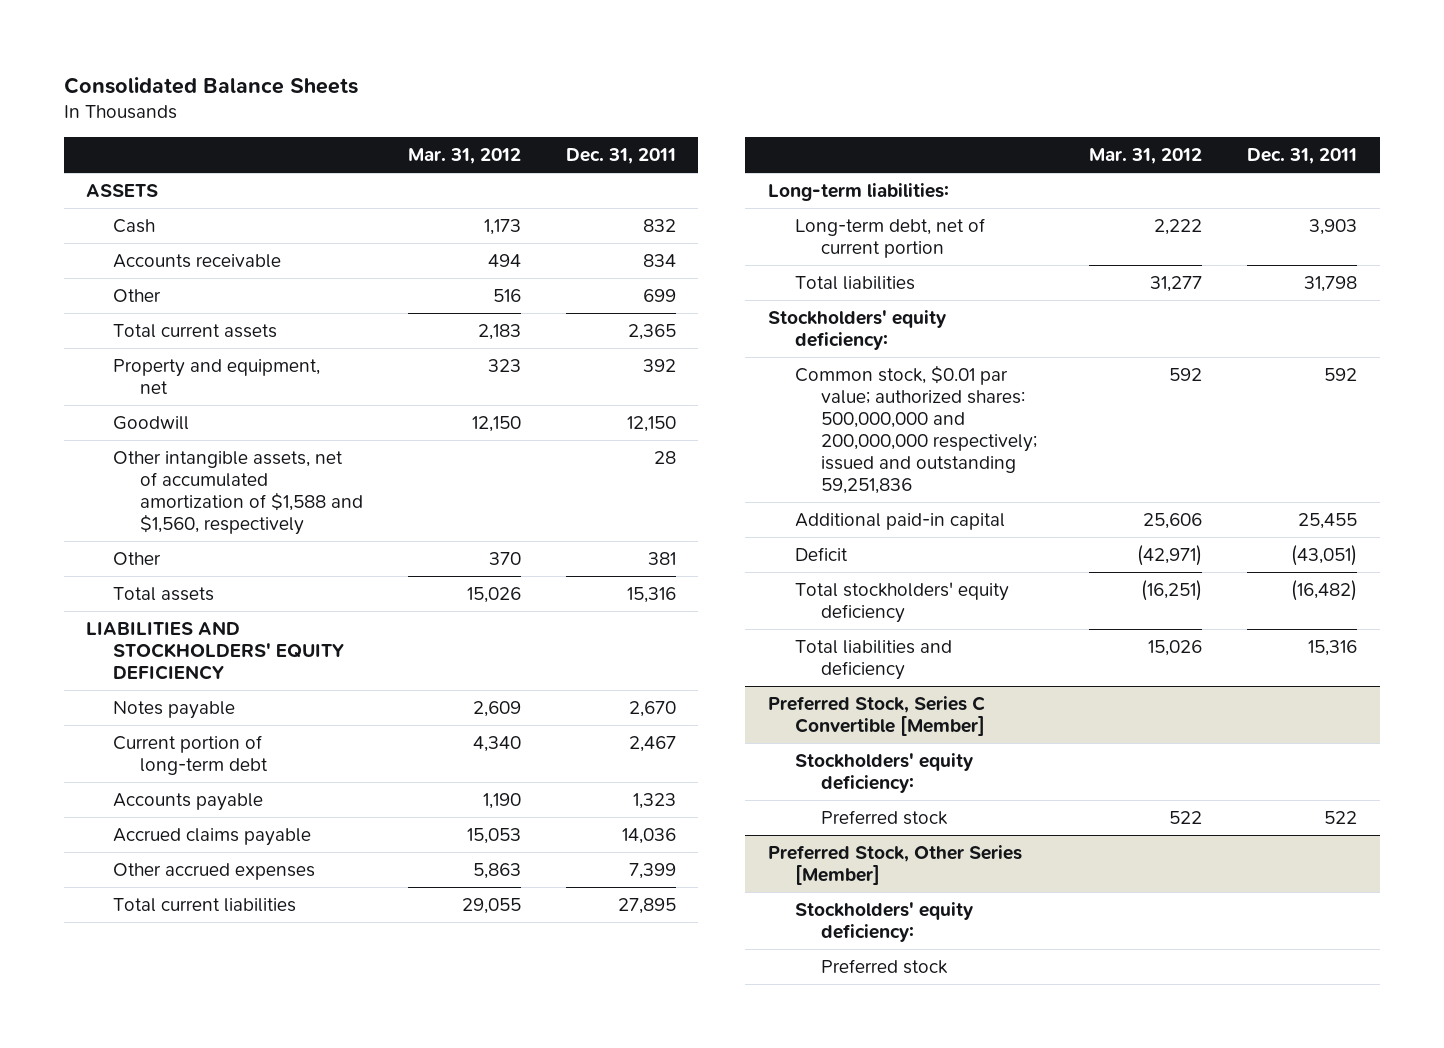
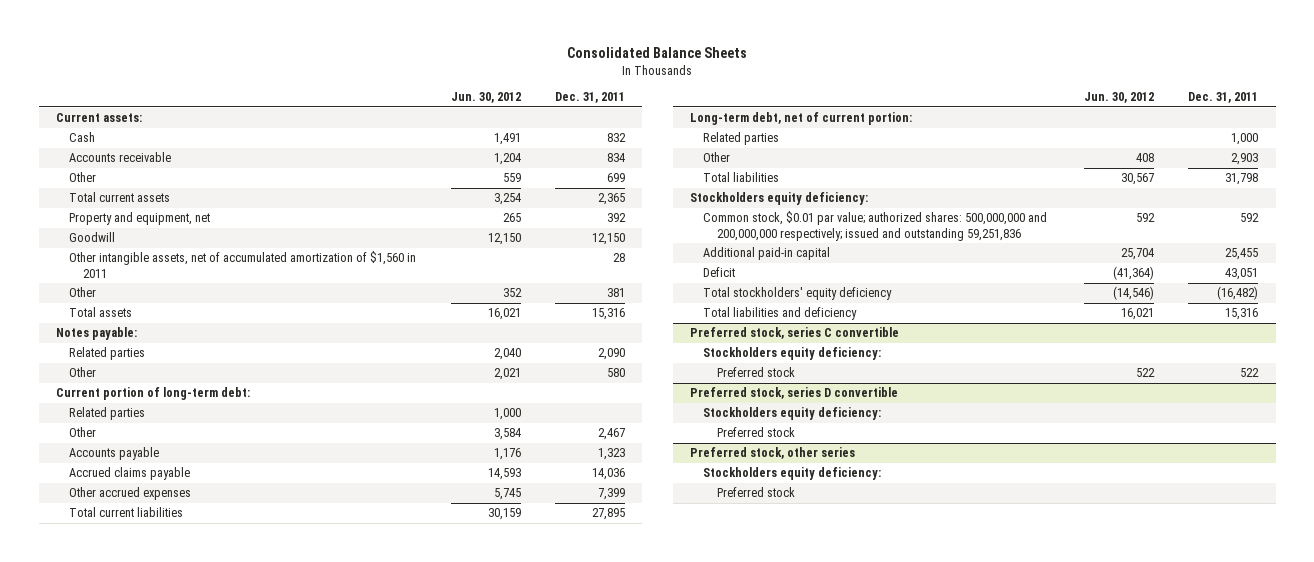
- | Mar. 31, 2012 | Dec. 31, 2011
+ | Jun. 30, 2012 | Dec. 31, 2011
- ASSETS
+ Current assets:
- Other intangible assets, net of accumulated amortization of $1,588 and $1,560, respectively | | 28
+ Other intangible assets, net of accumulated amortization of $1,560 in 2011 | | 28
- LIABILITIES AND STOCKHOLDERS' EQUITY DEFICIENCY
- Notes payable | 2,609 | 2,670
- Current portion of long-term debt | 4,340 | 2,467
+ Notes payable:
+ Related parties | 2,040 | 2,090
+ Other | 2,021 | 580
+ Current portion of long-term debt:
+ Related parties | 1,000 |
+ Other | 3,584 | 2,467
- Long-term liabilities:
- Long-term debt, net of current portion | 2,222 | 3,903
+ Long-term debt, net of current portion:
+ Related parties | | 1,000
+ Other | 408 | 2,903
- Stockholders' equity deficiency:
+ Stockholders equity deficiency:
- Deficit | (42,971) | (43,051)
+ Deficit | (41,364) | 43,051
- Preferred Stock, Series C Convertible [Member]
- Stockholders' equity deficiency:
+ Preferred stock, series C convertible
+ Stockholders equity deficiency:
- Preferred Stock, Other Series [Member]
- Stockholders' equity deficiency:
+ Preferred stock, series D convertible
+ Stockholders equity deficiency:
+ Preferred stock, other series
+ Stockholders equity deficiency:
+ Preferred stock

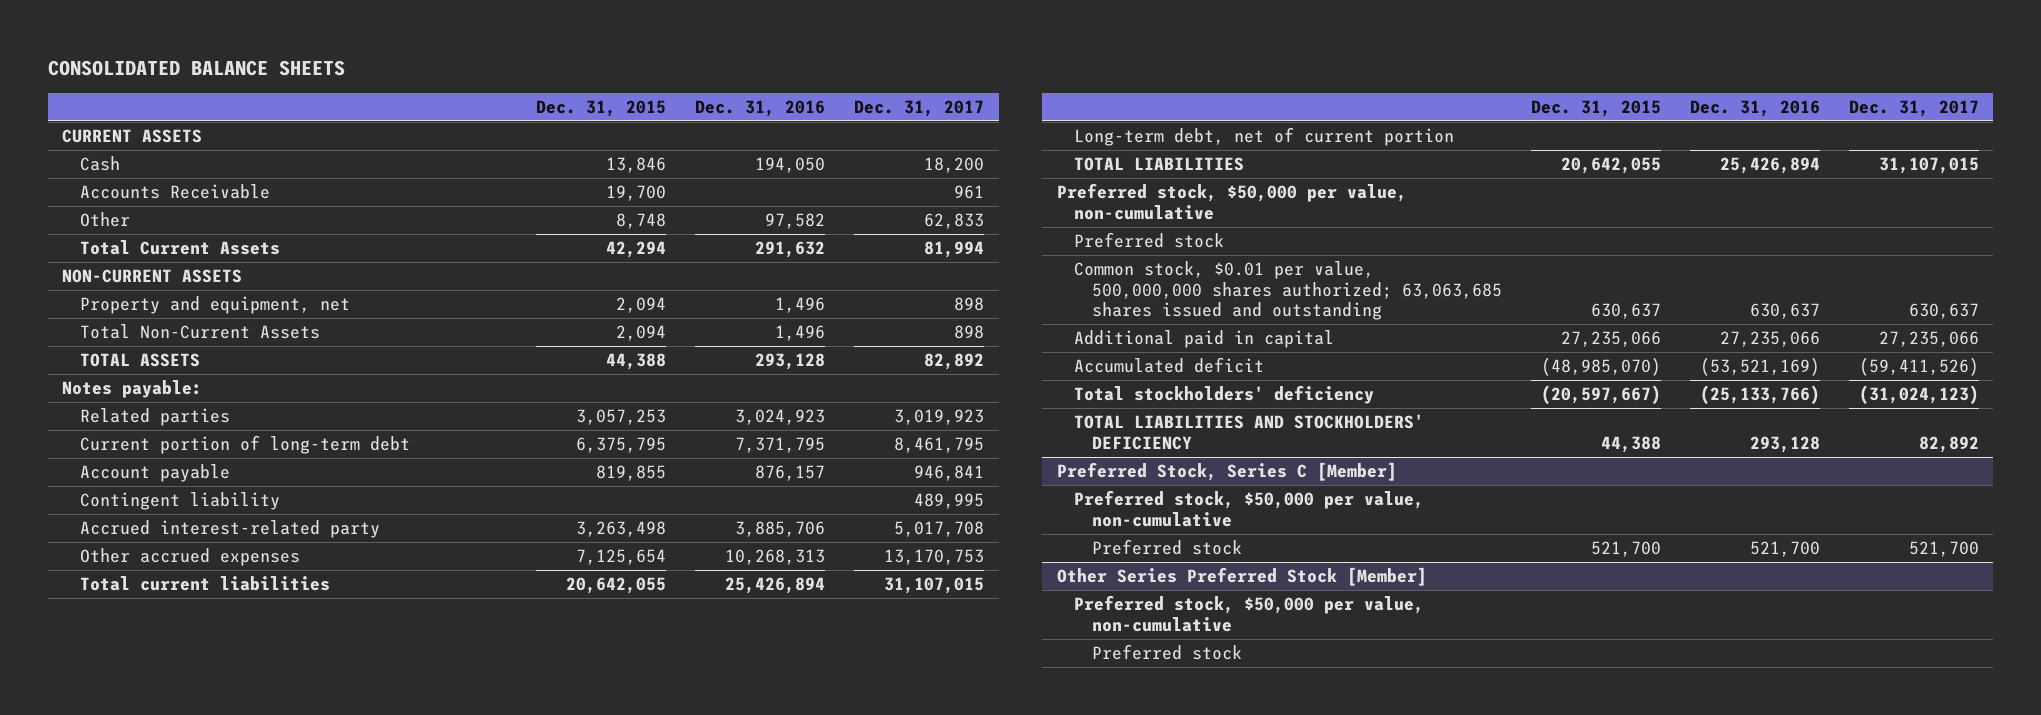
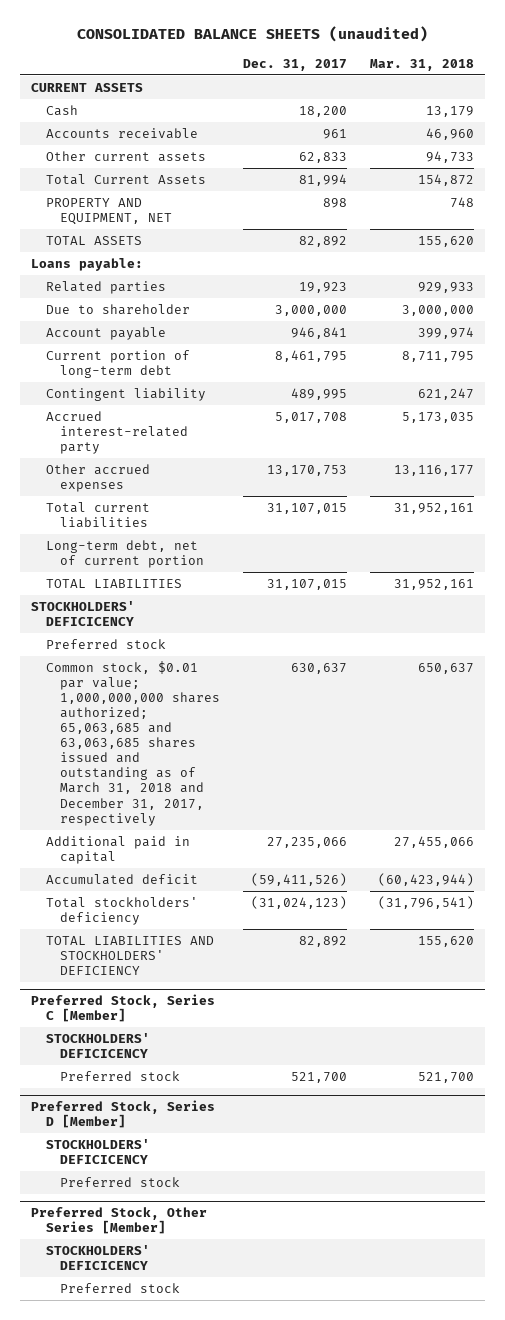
- CONSOLIDATED BALANCE SHEETS
+ CONSOLIDATED BALANCE SHEETS (unaudited)
- | Dec. 31, 2015 | Dec. 31, 2016 | Dec. 31, 2017
+ | Dec. 31, 2017 | Mar. 31, 2018
- Accounts Receivable | 19,700 | | 961
- Other | 8,748 | 97,582 | 62,833
+ Accounts receivable | 961 | 46,960
+ Other current assets | 62,833 | 94,733
- NON-CURRENT ASSETS
- Property and equipment, net | 2,094 | 1,496 | 898
- Total Non-Current Assets | 2,094 | 1,496 | 898
+ PROPERTY AND EQUIPMENT, NET | 898 | 748
- Notes payable:
- Related parties | 3,057,253 | 3,024,923 | 3,019,923
+ Loans payable:
+ Related parties | 19,923 | 929,933
+ Due to shareholder | 3,000,000 | 3,000,000
moved down: Current portion of long-term debt | 8,461,795 | 8,711,795
- Preferred stock, $50,000 per value, non-cumulative
+ STOCKHOLDERS' DEFICICENCY
- Common stock, $0.01 per value, 500,000,000 shares authorized; 63,063,685 shares issued and outstanding | 630,637 | 630,637 | 630,637
+ Common stock, $0.01 par value; 1,000,000,000 shares authorized; 65,063,685 and 63,063,685 shares issued and outstanding as of March 31, 2018 and December 31, 2017, respectively | 630,637 | 650,637
@ Preferred Stock, Series C [Member]
- Preferred stock, $50,000 per value, non-cumulative
+ STOCKHOLDERS' DEFICICENCY
- Other Series Preferred Stock [Member]
- Preferred stock, $50,000 per value, non-cumulative
+ Preferred Stock, Series D [Member]
+ STOCKHOLDERS' DEFICICENCY
+ Preferred Stock, Other Series [Member]
+ STOCKHOLDERS' DEFICICENCY
+ Preferred stock

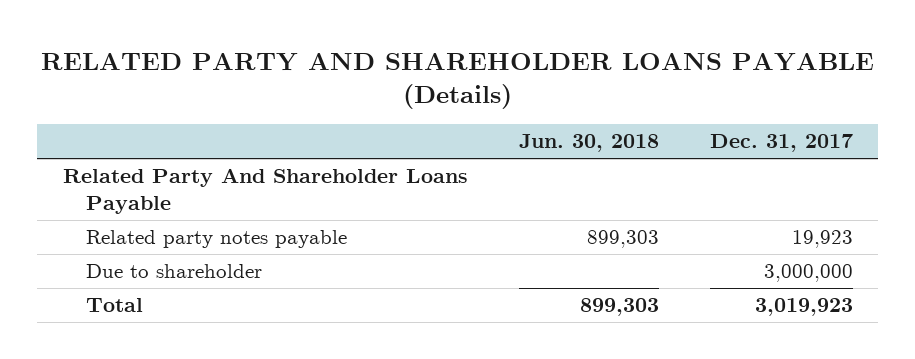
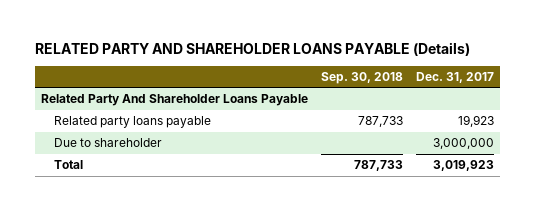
- | Jun. 30, 2018 | Dec. 31, 2017
+ | Sep. 30, 2018 | Dec. 31, 2017
- Related party notes payable | 899,303 | 19,923
+ Related party loans payable | 787,733 | 19,923

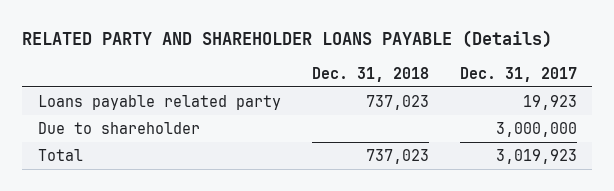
- | Sep. 30, 2018 | Dec. 31, 2017
+ | Dec. 31, 2018 | Dec. 31, 2017
- Related Party And Shareholder Loans Payable
- Related party loans payable | 787,733 | 19,923
+ Loans payable related party | 737,023 | 19,923

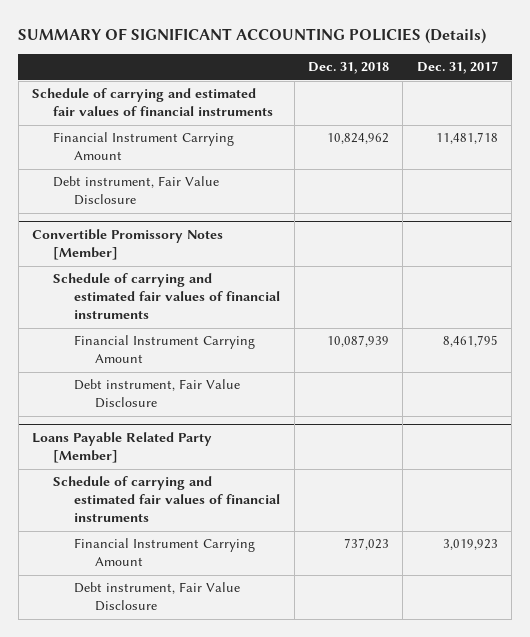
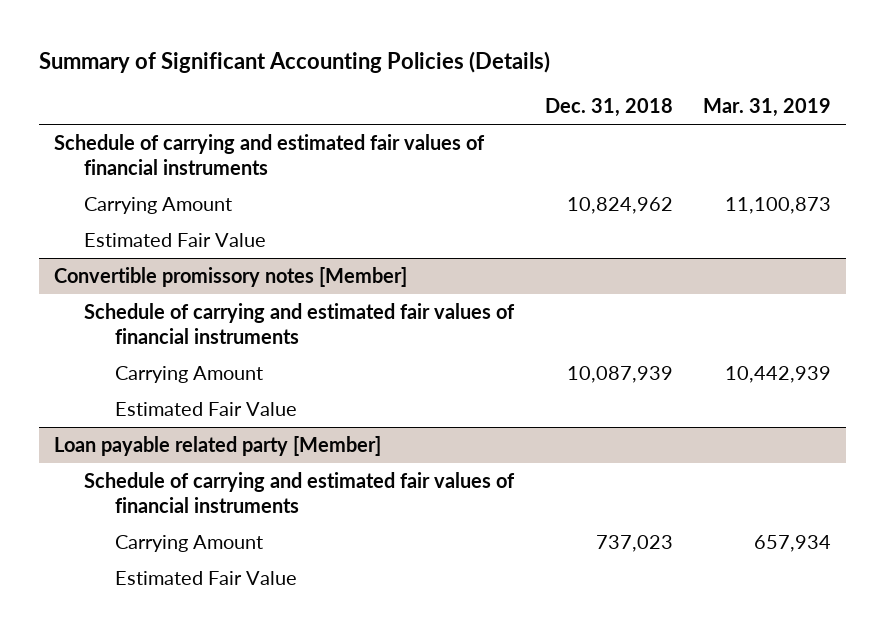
- SUMMARY OF SIGNIFICANT ACCOUNTING POLICIES (Details)
+ Summary of Significant Accounting Policies (Details)
- | Dec. 31, 2018 | Dec. 31, 2017
+ | Dec. 31, 2018 | Mar. 31, 2019
- Financial Instrument Carrying Amount | 10,824,962 | 11,481,718
- Debt instrument, Fair Value Disclosure
- Convertible Promissory Notes [Member]
+ Carrying Amount | 10,824,962 | 11,100,873
+ Estimated Fair Value
+ Convertible promissory notes [Member]
- Financial Instrument Carrying Amount | 10,087,939 | 8,461,795
- Debt instrument, Fair Value Disclosure
- Loans Payable Related Party [Member]
+ Carrying Amount | 10,087,939 | 10,442,939
+ Estimated Fair Value
+ Loan payable related party [Member]
- Financial Instrument Carrying Amount | 737,023 | 3,019,923
- Debt instrument, Fair Value Disclosure
+ Carrying Amount | 737,023 | 657,934
+ Estimated Fair Value

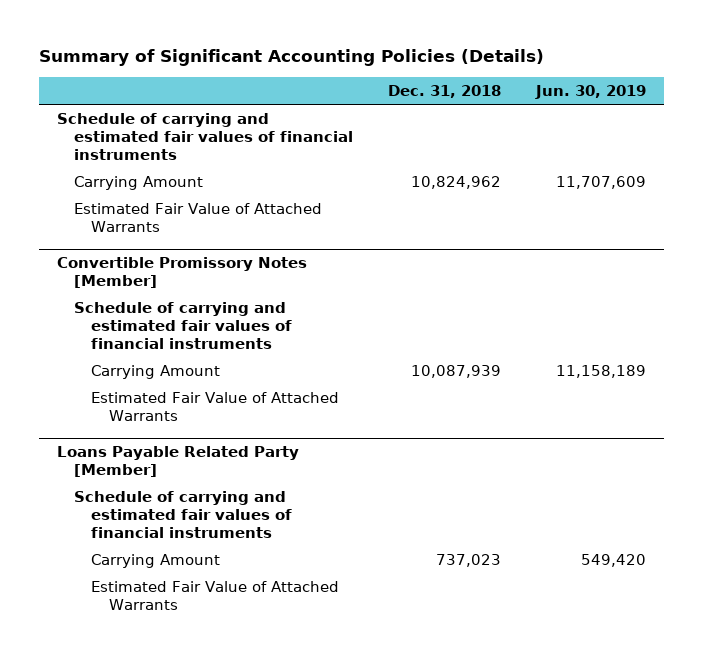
- | Dec. 31, 2018 | Mar. 31, 2019
+ | Dec. 31, 2018 | Jun. 30, 2019
- Estimated Fair Value
- Convertible promissory notes [Member]
+ Estimated Fair Value of Attached Warrants
+ Convertible Promissory Notes [Member]
- Estimated Fair Value
- Loan payable related party [Member]
+ Estimated Fair Value of Attached Warrants
+ Loans Payable Related Party [Member]
- Estimated Fair Value
+ Estimated Fair Value of Attached Warrants

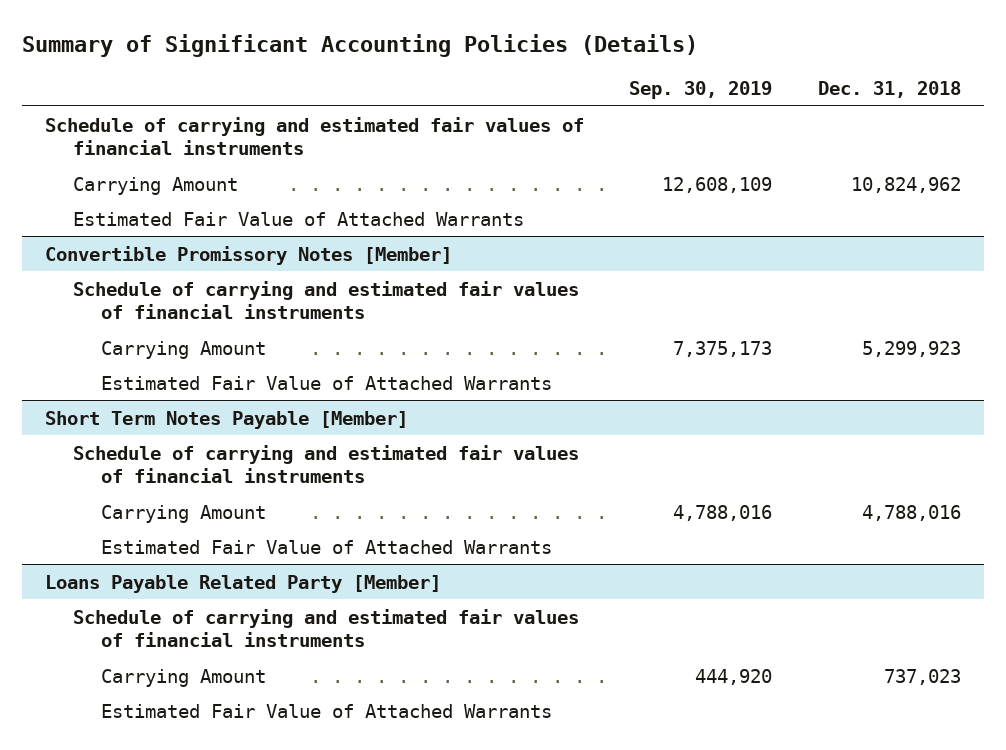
- | Dec. 31, 2018 | Jun. 30, 2019
+ | Sep. 30, 2019 | Dec. 31, 2018
@ Convertible Promissory Notes [Member]
- Carrying Amount | 10,087,939 | 11,158,189
+ Carrying Amount | 7,375,173 | 5,299,923
+ Short Term Notes Payable [Member]
+ Schedule of carrying and estimated fair values of financial instruments
+ Carrying Amount | 4,788,016 | 4,788,016
+ Estimated Fair Value of Attached Warrants

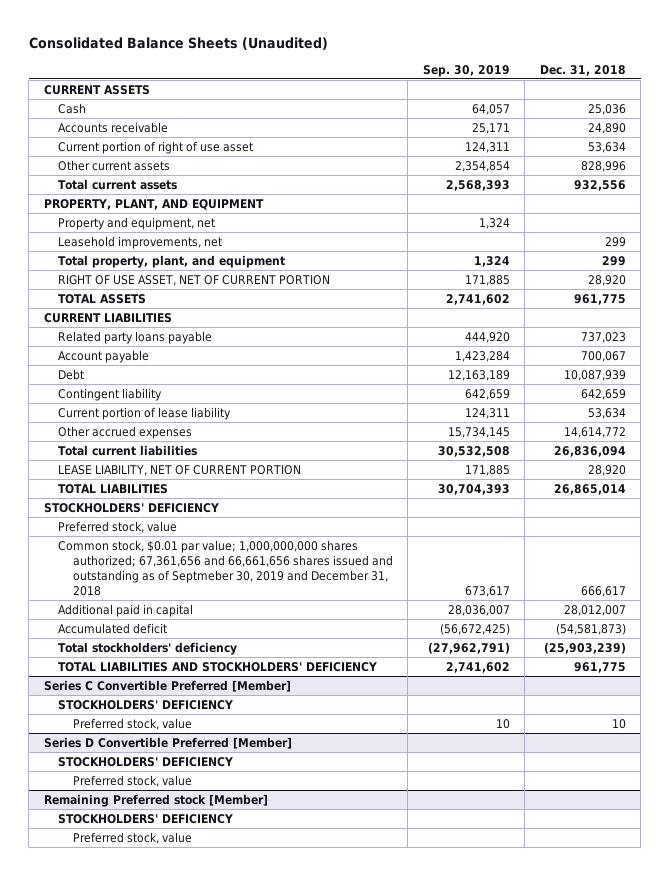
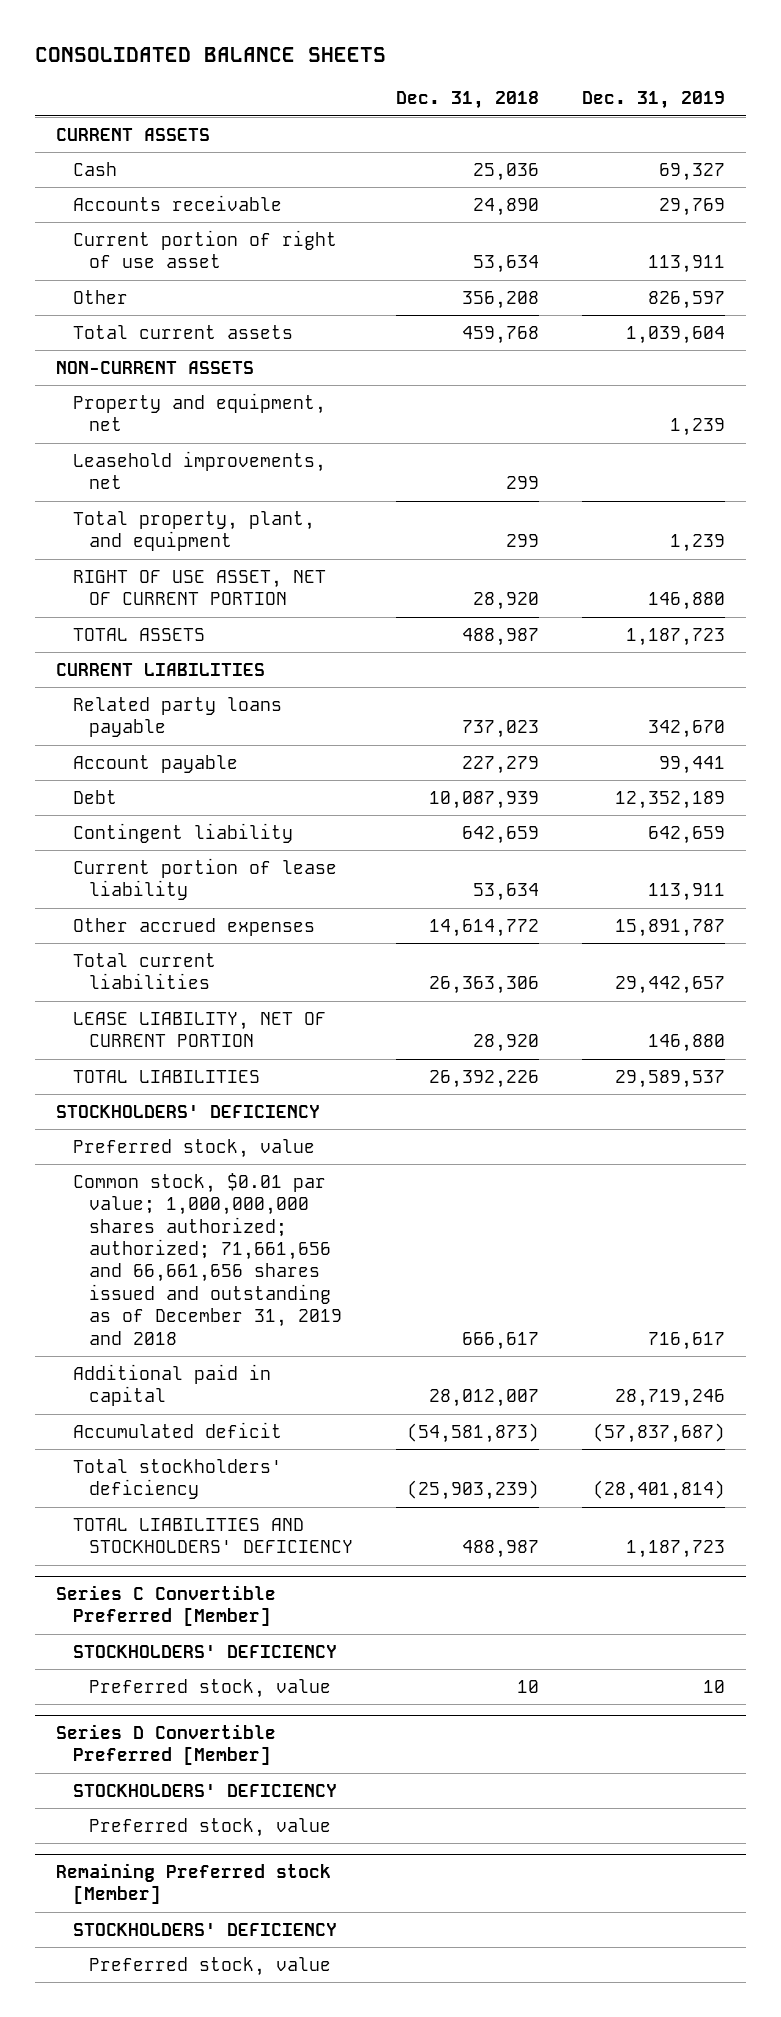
- Consolidated Balance Sheets (Unaudited)
+ CONSOLIDATED BALANCE SHEETS
- | Sep. 30, 2019 | Dec. 31, 2018
+ | Dec. 31, 2018 | Dec. 31, 2019
- Other current assets | 2,354,854 | 828,996
- Total current assets | 2,568,393 | 932,556
- PROPERTY, PLANT, AND EQUIPMENT
+ Other | 356,208 | 826,597
+ Total current assets | 459,768 | 1,039,604
+ NON-CURRENT ASSETS
- TOTAL ASSETS | 2,741,602 | 961,775
+ TOTAL ASSETS | 488,987 | 1,187,723
- Account payable | 1,423,284 | 700,067
+ Account payable | 227,279 | 99,441
- Total current liabilities | 30,532,508 | 26,836,094
+ Total current liabilities | 26,363,306 | 29,442,657
- TOTAL LIABILITIES | 30,704,393 | 26,865,014
+ TOTAL LIABILITIES | 26,392,226 | 29,589,537
- Common stock, $0.01 par value; 1,000,000,000 shares authorized; 67,361,656 and 66,661,656 shares issued and outstanding as of Septmeber 30, 2019 and December 31, 2018 | 673,617 | 666,617
+ Common stock, $0.01 par value; 1,000,000,000 shares authorized; authorized; 71,661,656 and 66,661,656 shares issued and outstanding as of December 31, 2019 and 2018 | 666,617 | 716,617
- TOTAL LIABILITIES AND STOCKHOLDERS' DEFICIENCY | 2,741,602 | 961,775
+ TOTAL LIABILITIES AND STOCKHOLDERS' DEFICIENCY | 488,987 | 1,187,723

